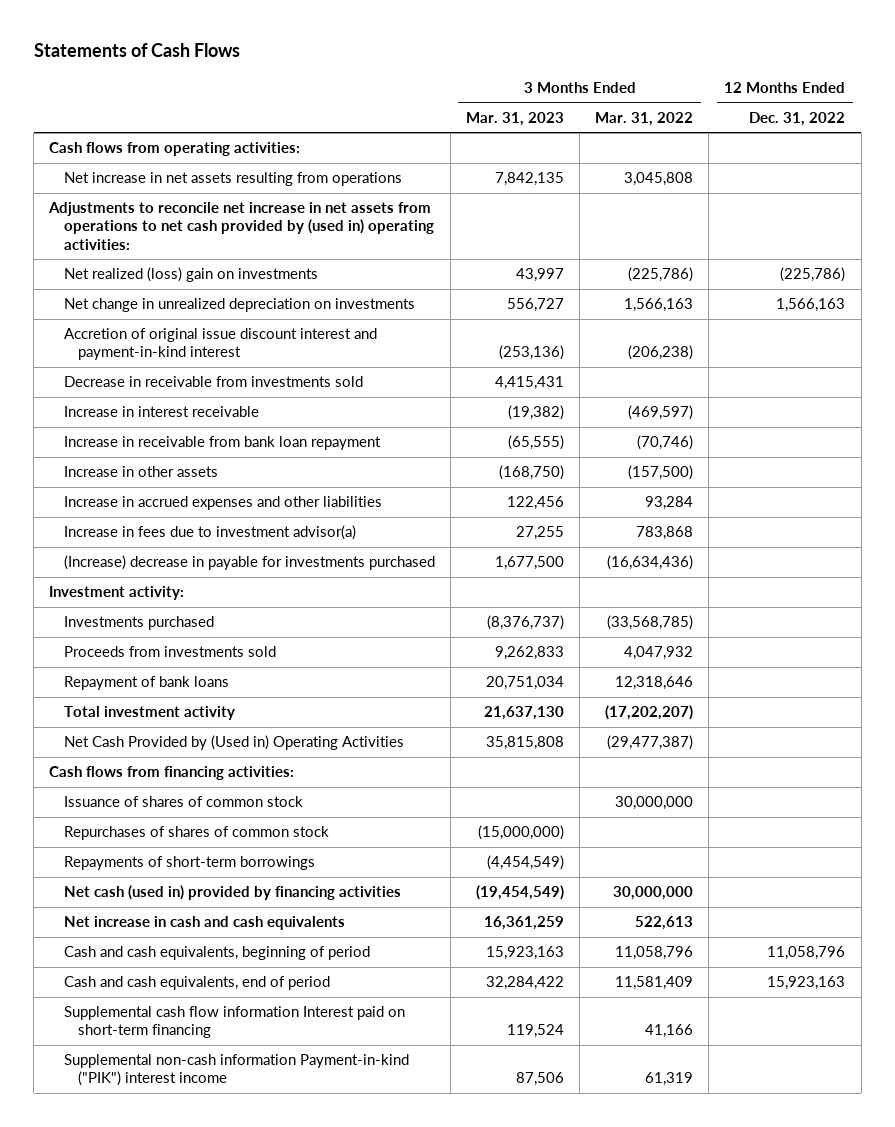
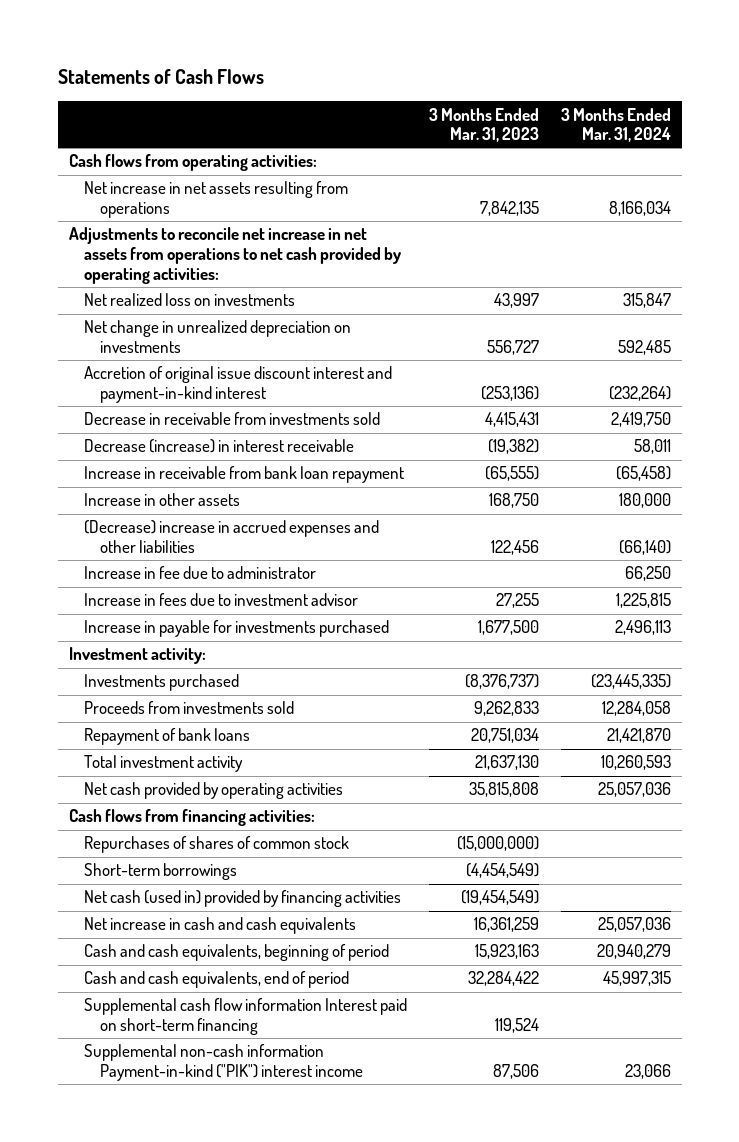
- | 3 Months Ended Mar. 31, 2023 | 3 Months Ended Mar. 31, 2022 | 12 Months Ended Dec. 31, 2022
+ | 3 Months Ended Mar. 31, 2023 | 3 Months Ended Mar. 31, 2024
- Adjustments to reconcile net increase in net assets from operations to net cash provided by (used in) operating activities:
- Net realized (loss) gain on investments | 43,997 | (225,786) | (225,786)
+ Adjustments to reconcile net increase in net assets from operations to net cash provided by operating activities:
+ Net realized loss on investments | 43,997 | 315,847
- Increase in interest receivable | (19,382) | (469,597) |
+ Decrease (increase) in interest receivable | (19,382) | 58,011
- Increase in other assets | (168,750) | (157,500) |
- Increase in accrued expenses and other liabilities | 122,456 | 93,284 |
- Increase in fees due to investment advisor(a) | 27,255 | 783,868 |
- (Increase) decrease in payable for investments purchased | 1,677,500 | (16,634,436) |
+ Increase in other assets | 168,750 | 180,000
+ (Decrease) increase in accrued expenses and other liabilities | 122,456 | (66,140)
+ Increase in fee due to administrator | | 66,250
+ Increase in fees due to investment advisor | 27,255 | 1,225,815
+ Increase in payable for investments purchased | 1,677,500 | 2,496,113
- Net Cash Provided by (Used in) Operating Activities | 35,815,808 | (29,477,387) |
+ Net cash provided by operating activities | 35,815,808 | 25,057,036
- Issuance of shares of common stock | | 30,000,000 |
- Repayments of short-term borrowings | (4,454,549) | |
+ Short-term borrowings | (4,454,549) |

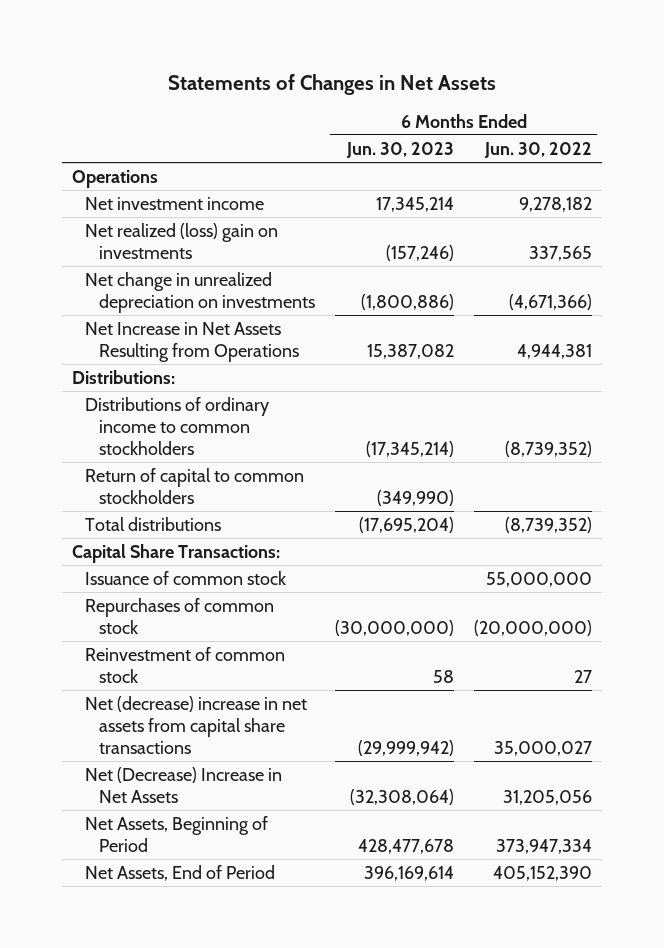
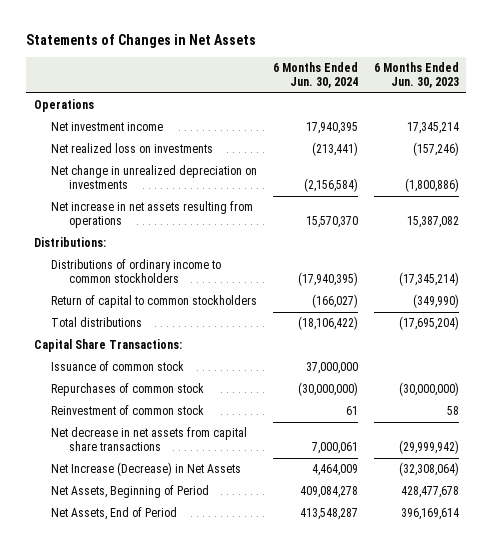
- | 6 Months Ended Jun. 30, 2023 | 6 Months Ended Jun. 30, 2022
+ | 6 Months Ended Jun. 30, 2024 | 6 Months Ended Jun. 30, 2023
- Net realized (loss) gain on investments | (157,246) | 337,565
+ Net realized loss on investments | (213,441) | (157,246)
- Net Increase in Net Assets Resulting from Operations | 15,387,082 | 4,944,381
+ Net increase in net assets resulting from operations | 15,570,370 | 15,387,082
- Net (decrease) increase in net assets from capital share transactions | (29,999,942) | 35,000,027
- Net (Decrease) Increase in Net Assets | (32,308,064) | 31,205,056
+ Net decrease in net assets from capital share transactions | 7,000,061 | (29,999,942)
+ Net Increase (Decrease) in Net Assets | 4,464,009 | (32,308,064)

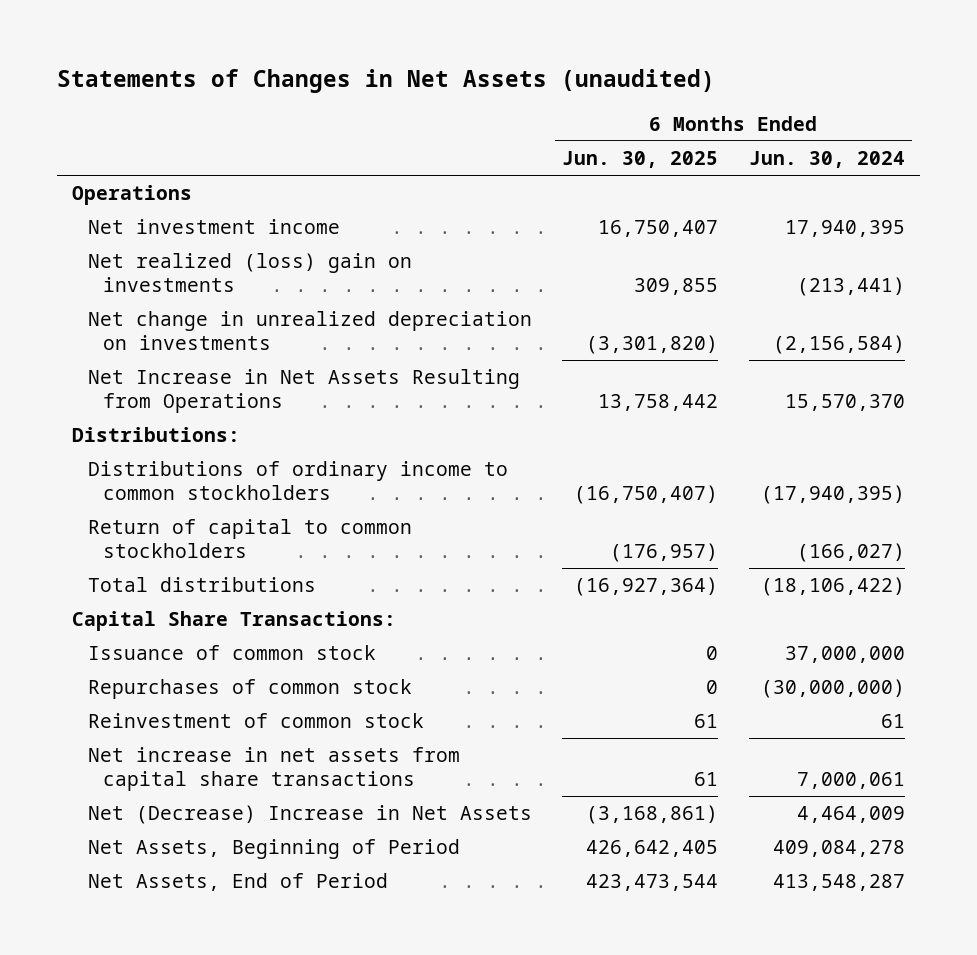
- Statements of Changes in Net Assets
+ Statements of Changes in Net Assets (unaudited)
- | 6 Months Ended Jun. 30, 2024 | 6 Months Ended Jun. 30, 2023
+ | 6 Months Ended Jun. 30, 2025 | 6 Months Ended Jun. 30, 2024
- Net realized loss on investments | (213,441) | (157,246)
+ Net realized (loss) gain on investments | 309,855 | (213,441)
- Net increase in net assets resulting from operations | 15,570,370 | 15,387,082
+ Net Increase in Net Assets Resulting from Operations | 13,758,442 | 15,570,370
- Net decrease in net assets from capital share transactions | 7,000,061 | (29,999,942)
- Net Increase (Decrease) in Net Assets | 4,464,009 | (32,308,064)
+ Net increase in net assets from capital share transactions | 61 | 7,000,061
+ Net (Decrease) Increase in Net Assets | (3,168,861) | 4,464,009

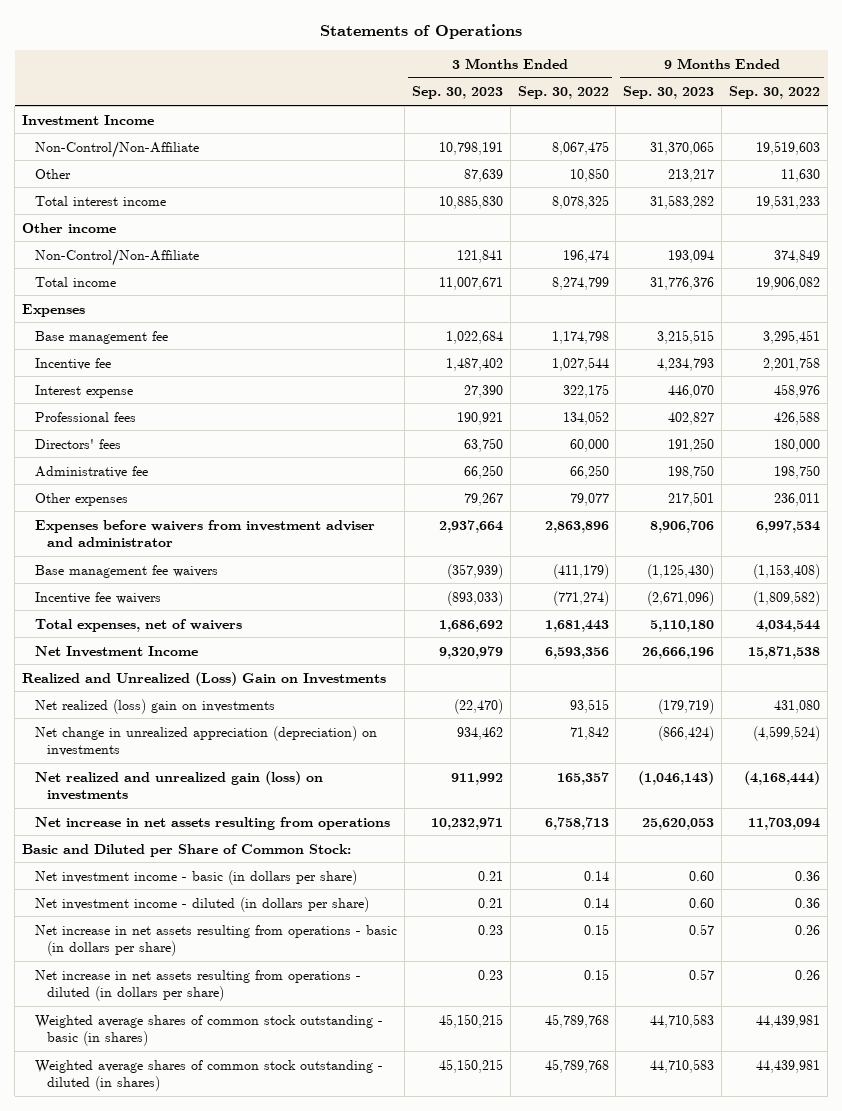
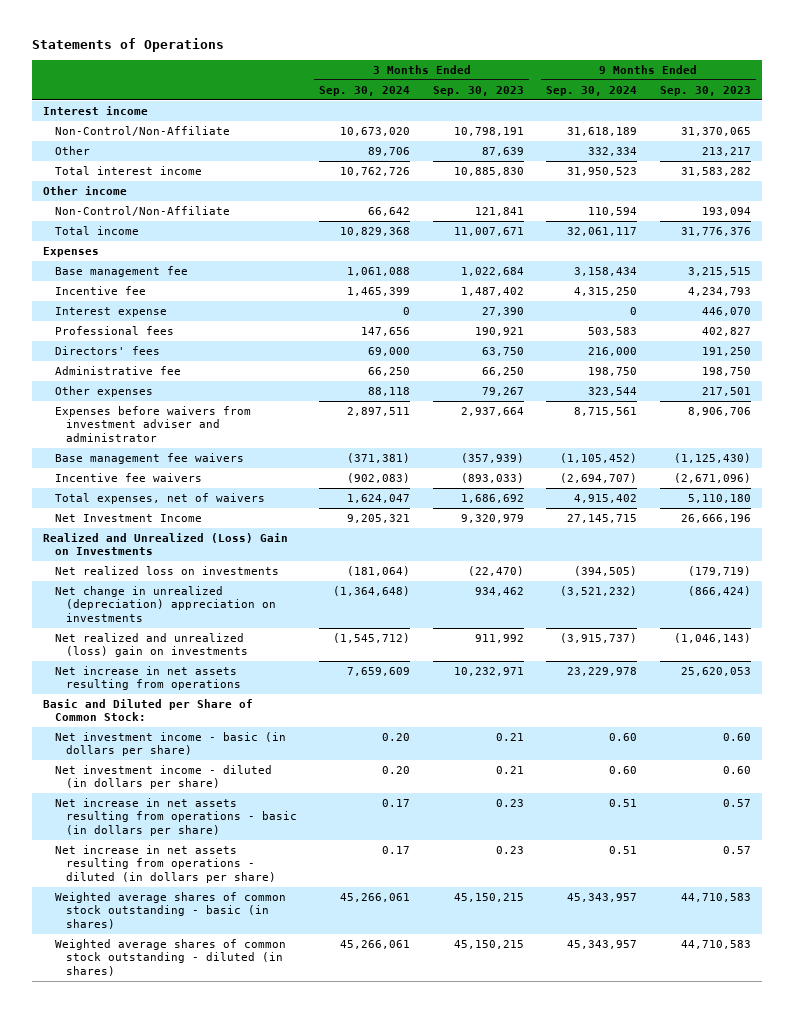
- | 3 Months Ended Sep. 30, 2023 | 3 Months Ended Sep. 30, 2022 | 9 Months Ended Sep. 30, 2023 | 9 Months Ended Sep. 30, 2022
+ | 3 Months Ended Sep. 30, 2024 | 3 Months Ended Sep. 30, 2023 | 9 Months Ended Sep. 30, 2024 | 9 Months Ended Sep. 30, 2023
- Investment Income
+ Interest income
- Net realized (loss) gain on investments | (22,470) | 93,515 | (179,719) | 431,080
- Net change in unrealized appreciation (depreciation) on investments | 934,462 | 71,842 | (866,424) | (4,599,524)
- Net realized and unrealized gain (loss) on investments | 911,992 | 165,357 | (1,046,143) | (4,168,444)
+ Net realized loss on investments | (181,064) | (22,470) | (394,505) | (179,719)
+ Net change in unrealized (depreciation) appreciation on investments | (1,364,648) | 934,462 | (3,521,232) | (866,424)
+ Net realized and unrealized (loss) gain on investments | (1,545,712) | 911,992 | (3,915,737) | (1,046,143)

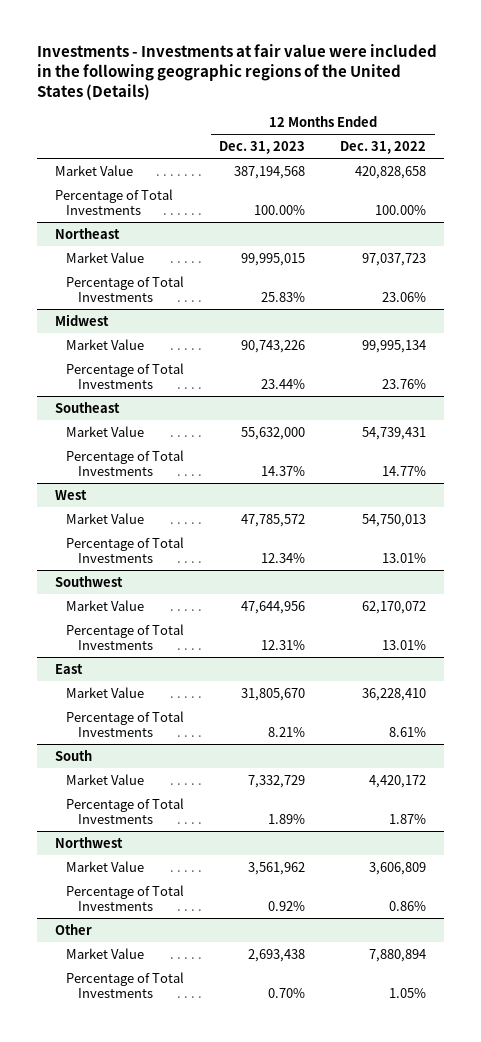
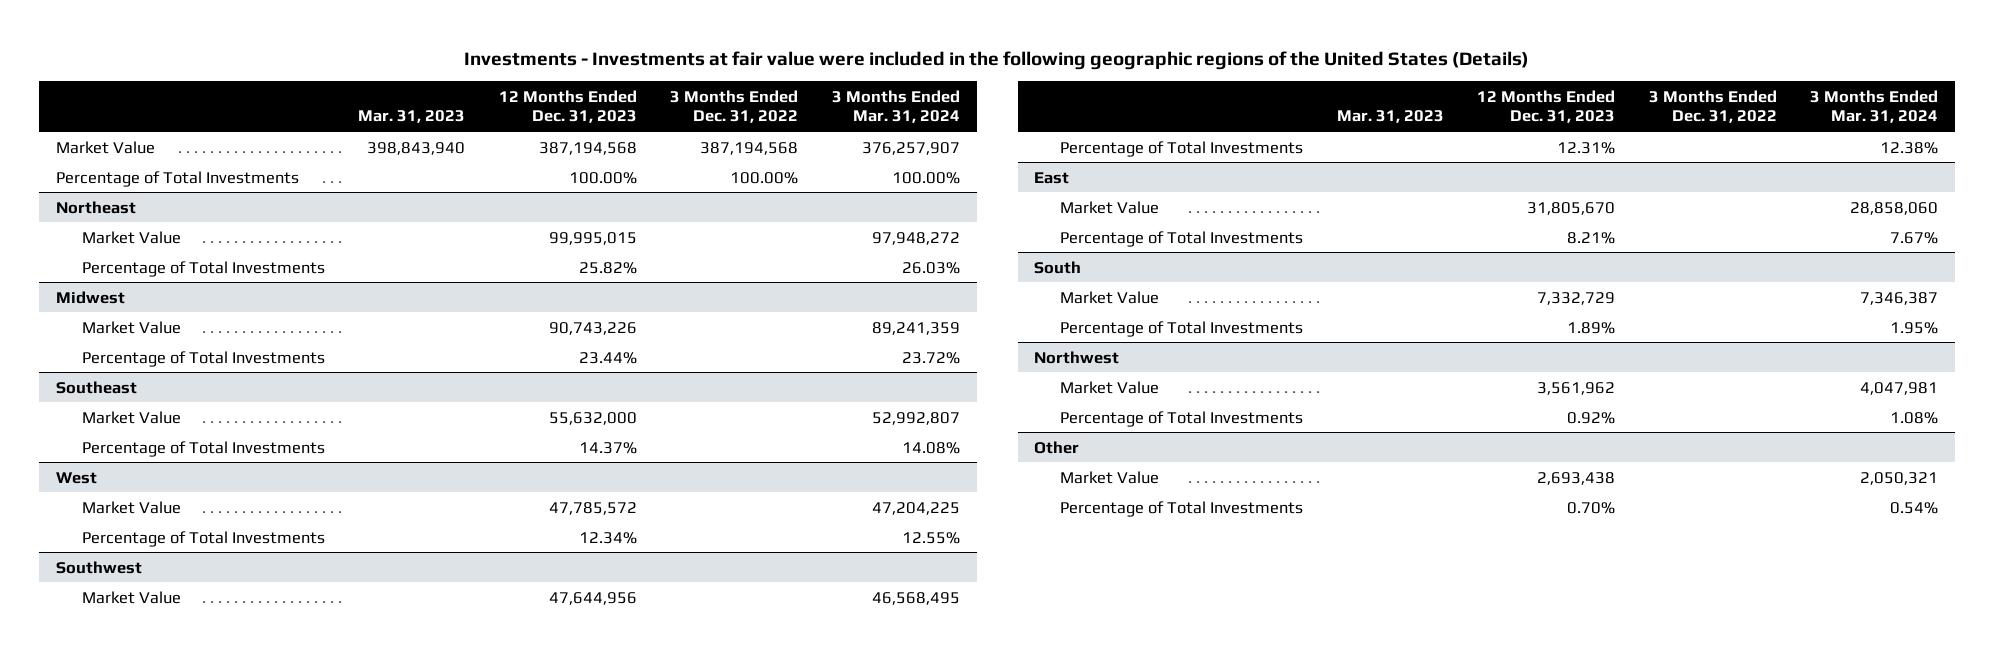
- | 12 Months Ended Dec. 31, 2023 | 12 Months Ended Dec. 31, 2022
+ | Mar. 31, 2023 | 12 Months Ended Dec. 31, 2023 | 3 Months Ended Dec. 31, 2022 | 3 Months Ended Mar. 31, 2024
@ Northeast
- Percentage of Total Investments | 25.83% | 23.06%
+ Percentage of Total Investments | | 25.82% | | 26.03%

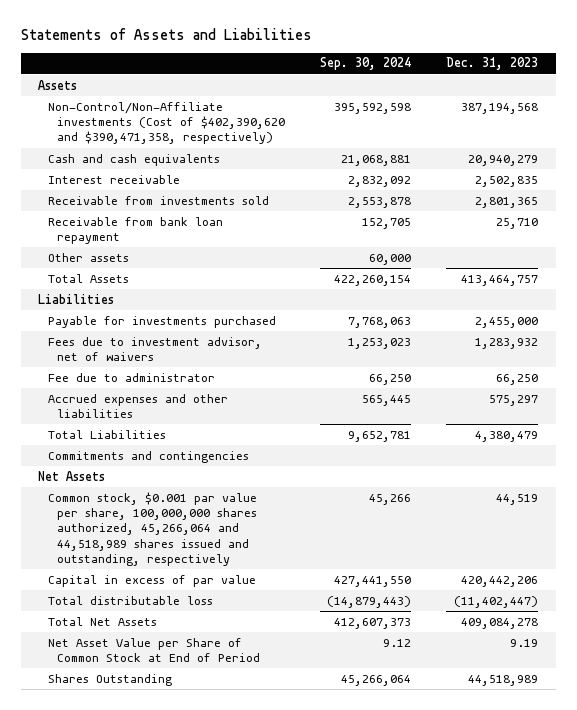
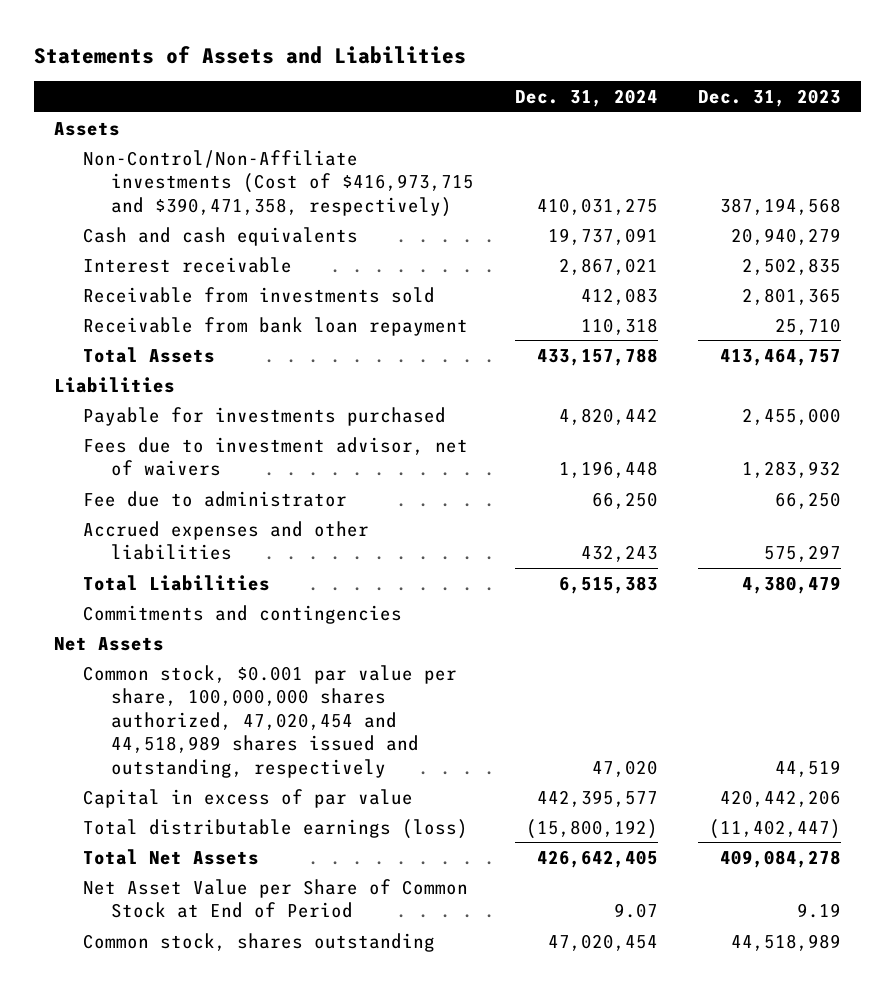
- | Sep. 30, 2024 | Dec. 31, 2023
+ | Dec. 31, 2024 | Dec. 31, 2023
- Non-Control/Non-Affiliate investments (Cost of $402,390,620 and $390,471,358, respectively) | 395,592,598 | 387,194,568
+ Non-Control/Non-Affiliate investments (Cost of $416,973,715 and $390,471,358, respectively) | 410,031,275 | 387,194,568
- Other assets | 60,000 |
- Common stock, $0.001 par value per share, 100,000,000 shares authorized, 45,266,064 and 44,518,989 shares issued and outstanding, respectively | 45,266 | 44,519
+ Common stock, $0.001 par value per share, 100,000,000 shares authorized, 47,020,454 and 44,518,989 shares issued and outstanding, respectively | 47,020 | 44,519
- Total distributable loss | (14,879,443) | (11,402,447)
+ Total distributable earnings (loss) | (15,800,192) | (11,402,447)
- Shares Outstanding | 45,266,064 | 44,518,989
+ Common stock, shares outstanding | 47,020,454 | 44,518,989

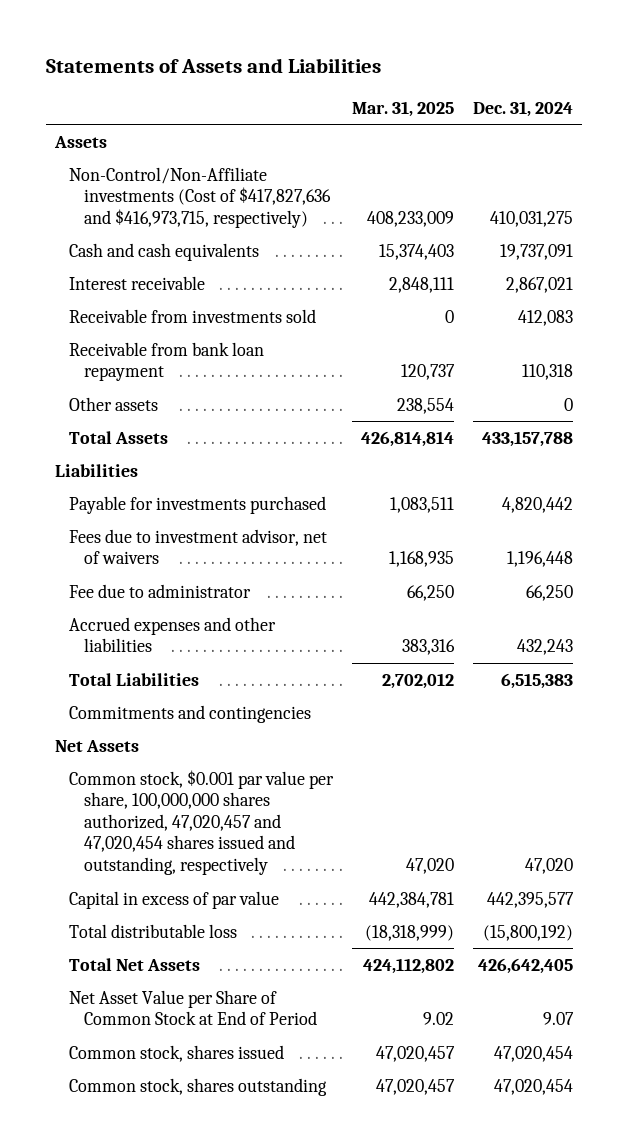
- | Dec. 31, 2024 | Dec. 31, 2023
+ | Mar. 31, 2025 | Dec. 31, 2024
- Non-Control/Non-Affiliate investments (Cost of $416,973,715 and $390,471,358, respectively) | 410,031,275 | 387,194,568
+ Non-Control/Non-Affiliate investments (Cost of $417,827,636 and $416,973,715, respectively) | 408,233,009 | 410,031,275
+ Other assets | 238,554 | 0
- Common stock, $0.001 par value per share, 100,000,000 shares authorized, 47,020,454 and 44,518,989 shares issued and outstanding, respectively | 47,020 | 44,519
+ Common stock, $0.001 par value per share, 100,000,000 shares authorized, 47,020,457 and 47,020,454 shares issued and outstanding, respectively | 47,020 | 47,020
- Total distributable earnings (loss) | (15,800,192) | (11,402,447)
+ Total distributable loss | (18,318,999) | (15,800,192)
+ Common stock, shares issued | 47,020,457 | 47,020,454

